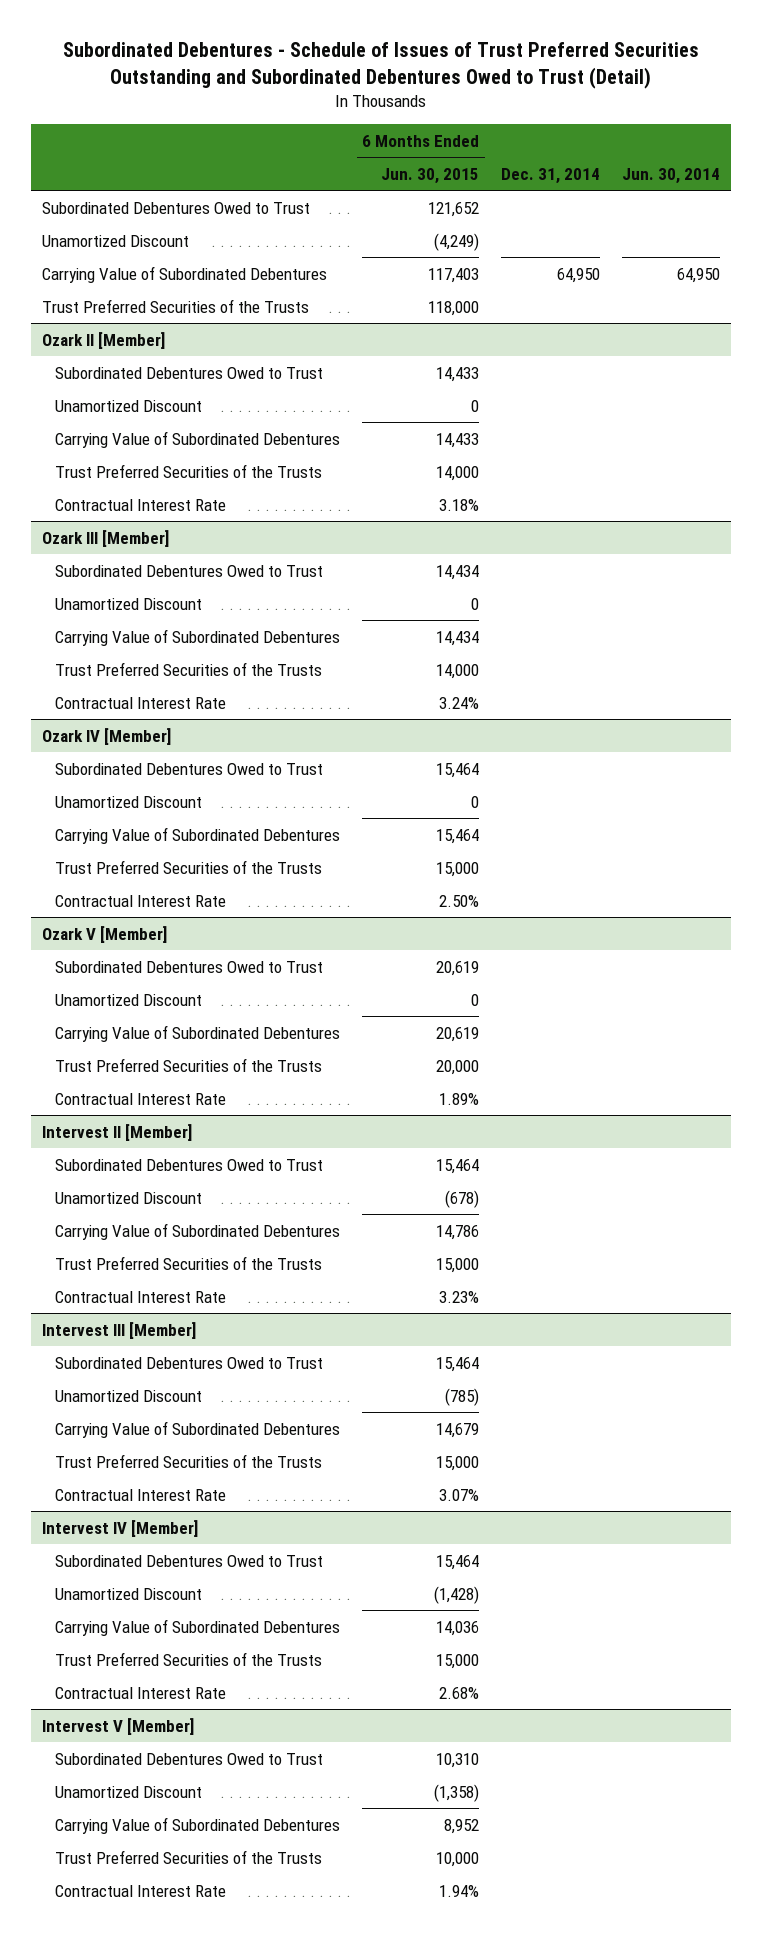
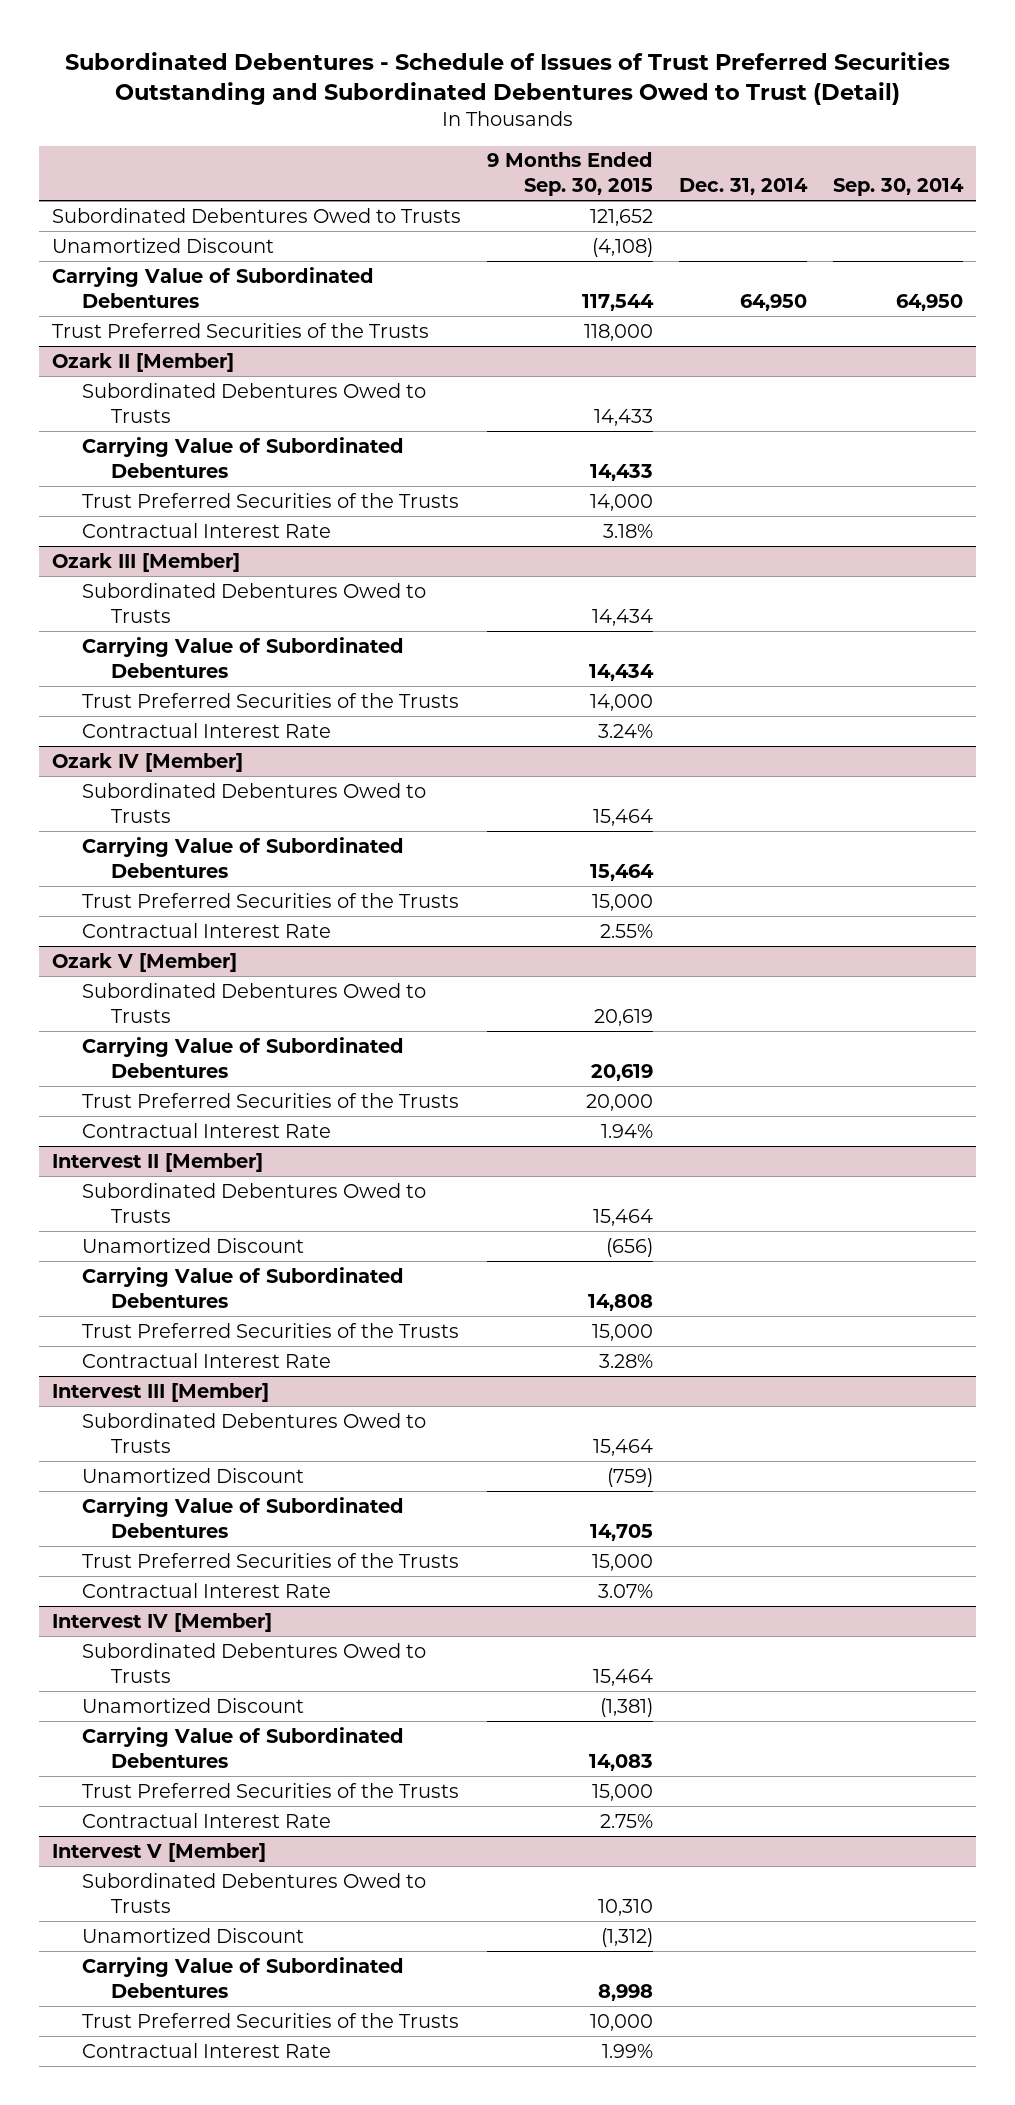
- | 6 Months Ended Jun. 30, 2015 | Dec. 31, 2014 | Jun. 30, 2014
+ | 9 Months Ended Sep. 30, 2015 | Dec. 31, 2014 | Sep. 30, 2014
- Subordinated Debentures Owed to Trust | 121,652 | |
+ Subordinated Debentures Owed to Trusts | 121,652 | |
@ Ozark II [Member]
- Subordinated Debentures Owed to Trust | 14,433 | |
- Unamortized Discount | 0 | |
+ Subordinated Debentures Owed to Trusts | 14,433 | |
@ Ozark III [Member]
- Subordinated Debentures Owed to Trust | 14,434 | |
- Unamortized Discount | 0 | |
+ Subordinated Debentures Owed to Trusts | 14,434 | |
@ Ozark IV [Member]
- Subordinated Debentures Owed to Trust | 15,464 | |
- Unamortized Discount | 0 | |
+ Subordinated Debentures Owed to Trusts | 15,464 | |
@ Ozark V [Member]
- Subordinated Debentures Owed to Trust | 20,619 | |
- Unamortized Discount | 0 | |
+ Subordinated Debentures Owed to Trusts | 20,619 | |
@ Intervest II [Member]
- Subordinated Debentures Owed to Trust | 15,464 | |
+ Subordinated Debentures Owed to Trusts | 15,464 | |
@ Intervest III [Member]
- Subordinated Debentures Owed to Trust | 15,464 | |
+ Subordinated Debentures Owed to Trusts | 15,464 | |
@ Intervest IV [Member]
- Subordinated Debentures Owed to Trust | 15,464 | |
+ Subordinated Debentures Owed to Trusts | 15,464 | |
@ Intervest V [Member]
- Subordinated Debentures Owed to Trust | 10,310 | |
+ Subordinated Debentures Owed to Trusts | 10,310 | |

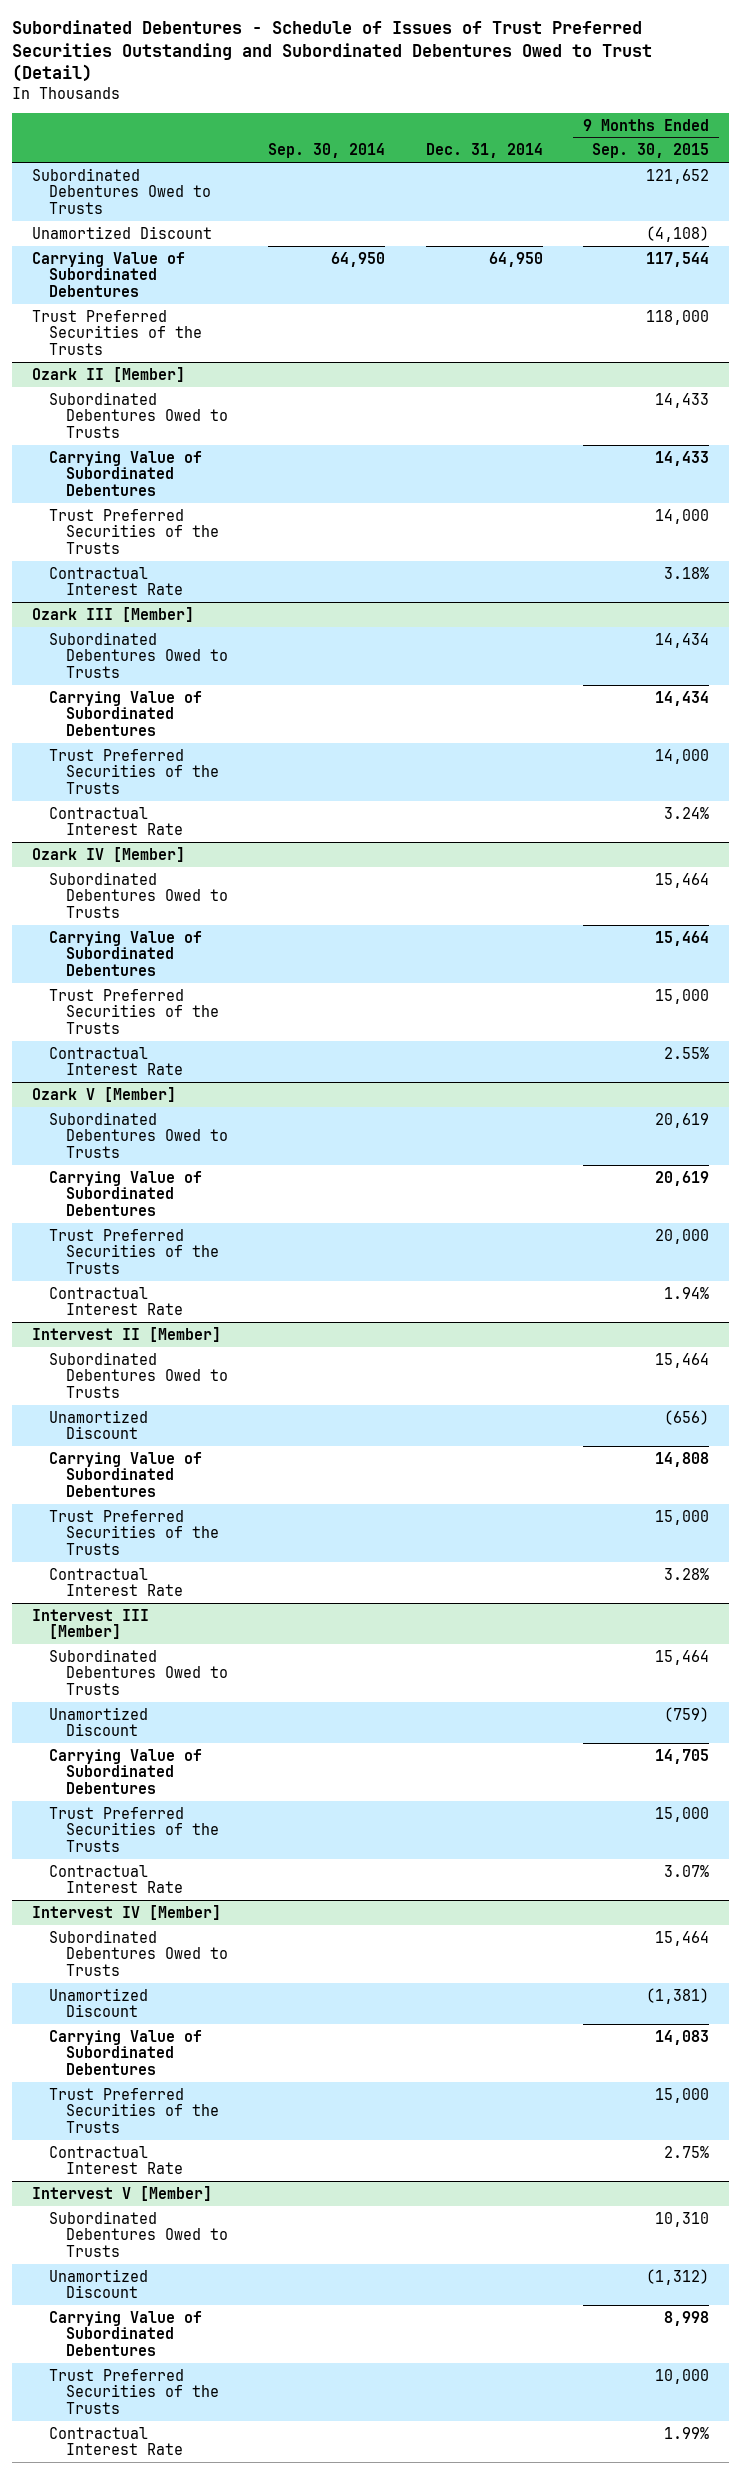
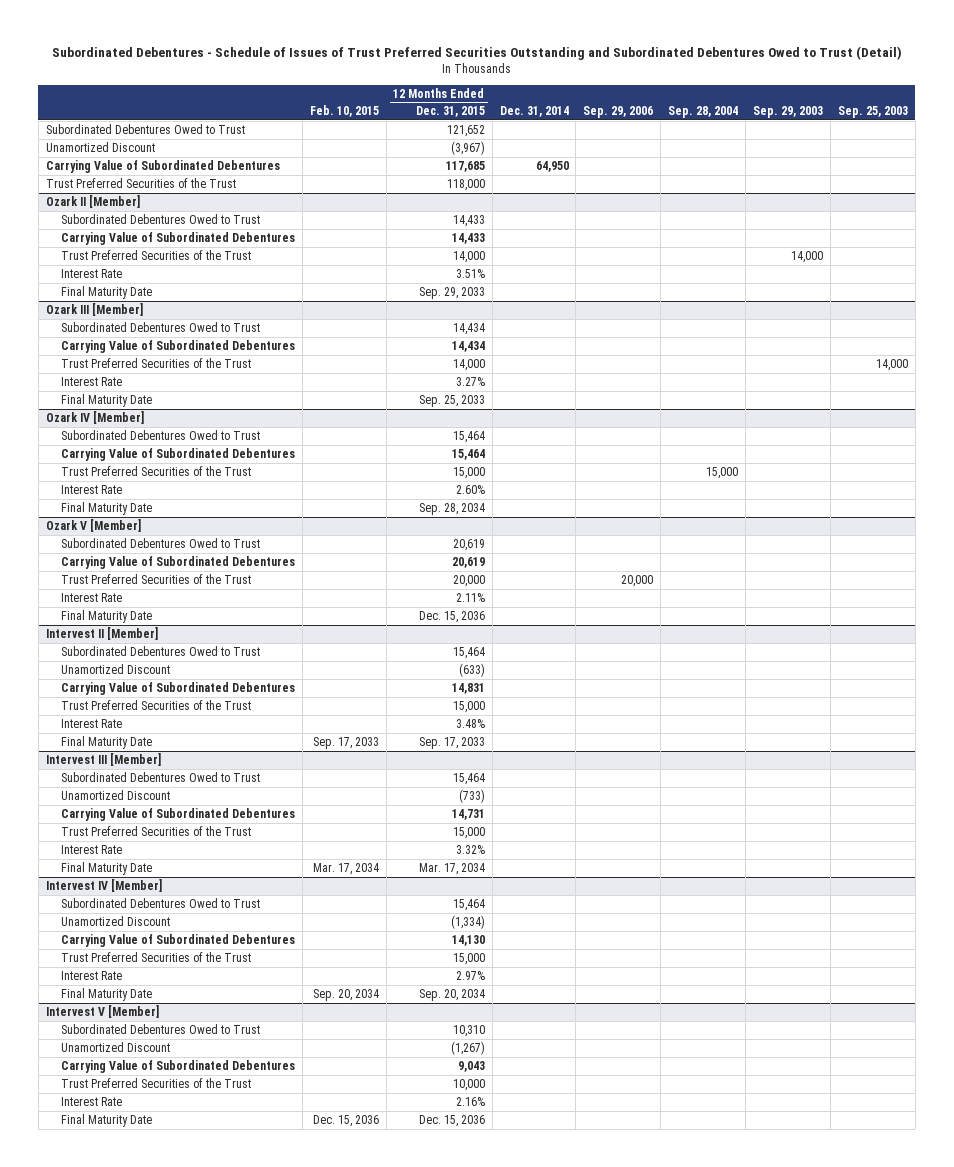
- | Sep. 30, 2014 | Dec. 31, 2014 | 9 Months Ended Sep. 30, 2015
+ | Feb. 10, 2015 | 12 Months Ended Dec. 31, 2015 | Dec. 31, 2014 | Sep. 29, 2006 | Sep. 28, 2004 | Sep. 29, 2003 | Sep. 25, 2003
- Subordinated Debentures Owed to Trusts | | | 121,652
+ Subordinated Debentures Owed to Trust | | 121,652 | | | | |
- Trust Preferred Securities of the Trusts | | | 118,000
+ Trust Preferred Securities of the Trust | | 118,000 | | | | |
@ Ozark II [Member]
- Subordinated Debentures Owed to Trusts | | | 14,433
+ Subordinated Debentures Owed to Trust | | 14,433 | | | | |
- Trust Preferred Securities of the Trusts | | | 14,000
- Contractual Interest Rate | | | 3.18%
+ Trust Preferred Securities of the Trust | | 14,000 | | | | 14,000 |
+ Interest Rate | | 3.51% | | | | |
+ Final Maturity Date | | Sep. 29, 2033 | | | | |
@ Ozark III [Member]
- Subordinated Debentures Owed to Trusts | | | 14,434
+ Subordinated Debentures Owed to Trust | | 14,434 | | | | |
- Trust Preferred Securities of the Trusts | | | 14,000
- Contractual Interest Rate | | | 3.24%
+ Trust Preferred Securities of the Trust | | 14,000 | | | | | 14,000
+ Interest Rate | | 3.27% | | | | |
+ Final Maturity Date | | Sep. 25, 2033 | | | | |
@ Ozark IV [Member]
- Subordinated Debentures Owed to Trusts | | | 15,464
+ Subordinated Debentures Owed to Trust | | 15,464 | | | | |
- Trust Preferred Securities of the Trusts | | | 15,000
- Contractual Interest Rate | | | 2.55%
+ Trust Preferred Securities of the Trust | | 15,000 | | | 15,000 | |
+ Interest Rate | | 2.60% | | | | |
+ Final Maturity Date | | Sep. 28, 2034 | | | | |
@ Ozark V [Member]
- Subordinated Debentures Owed to Trusts | | | 20,619
+ Subordinated Debentures Owed to Trust | | 20,619 | | | | |
- Trust Preferred Securities of the Trusts | | | 20,000
- Contractual Interest Rate | | | 1.94%
+ Trust Preferred Securities of the Trust | | 20,000 | | 20,000 | | |
+ Interest Rate | | 2.11% | | | | |
+ Final Maturity Date | | Dec. 15, 2036 | | | | |
@ Intervest II [Member]
- Subordinated Debentures Owed to Trusts | | | 15,464
+ Subordinated Debentures Owed to Trust | | 15,464 | | | | |
- Trust Preferred Securities of the Trusts | | | 15,000
- Contractual Interest Rate | | | 3.28%
+ Trust Preferred Securities of the Trust | | 15,000 | | | | |
+ Interest Rate | | 3.48% | | | | |
+ Final Maturity Date | Sep. 17, 2033 | Sep. 17, 2033 | | | | |
@ Intervest III [Member]
- Subordinated Debentures Owed to Trusts | | | 15,464
+ Subordinated Debentures Owed to Trust | | 15,464 | | | | |
- Trust Preferred Securities of the Trusts | | | 15,000
- Contractual Interest Rate | | | 3.07%
+ Trust Preferred Securities of the Trust | | 15,000 | | | | |
+ Interest Rate | | 3.32% | | | | |
+ Final Maturity Date | Mar. 17, 2034 | Mar. 17, 2034 | | | | |
@ Intervest IV [Member]
- Subordinated Debentures Owed to Trusts | | | 15,464
+ Subordinated Debentures Owed to Trust | | 15,464 | | | | |
- Trust Preferred Securities of the Trusts | | | 15,000
- Contractual Interest Rate | | | 2.75%
+ Trust Preferred Securities of the Trust | | 15,000 | | | | |
+ Interest Rate | | 2.97% | | | | |
+ Final Maturity Date | Sep. 20, 2034 | Sep. 20, 2034 | | | | |
@ Intervest V [Member]
- Subordinated Debentures Owed to Trusts | | | 10,310
+ Subordinated Debentures Owed to Trust | | 10,310 | | | | |
- Trust Preferred Securities of the Trusts | | | 10,000
- Contractual Interest Rate | | | 1.99%
+ Trust Preferred Securities of the Trust | | 10,000 | | | | |
+ Interest Rate | | 2.16% | | | | |
+ Final Maturity Date | Dec. 15, 2036 | Dec. 15, 2036 | | | | |

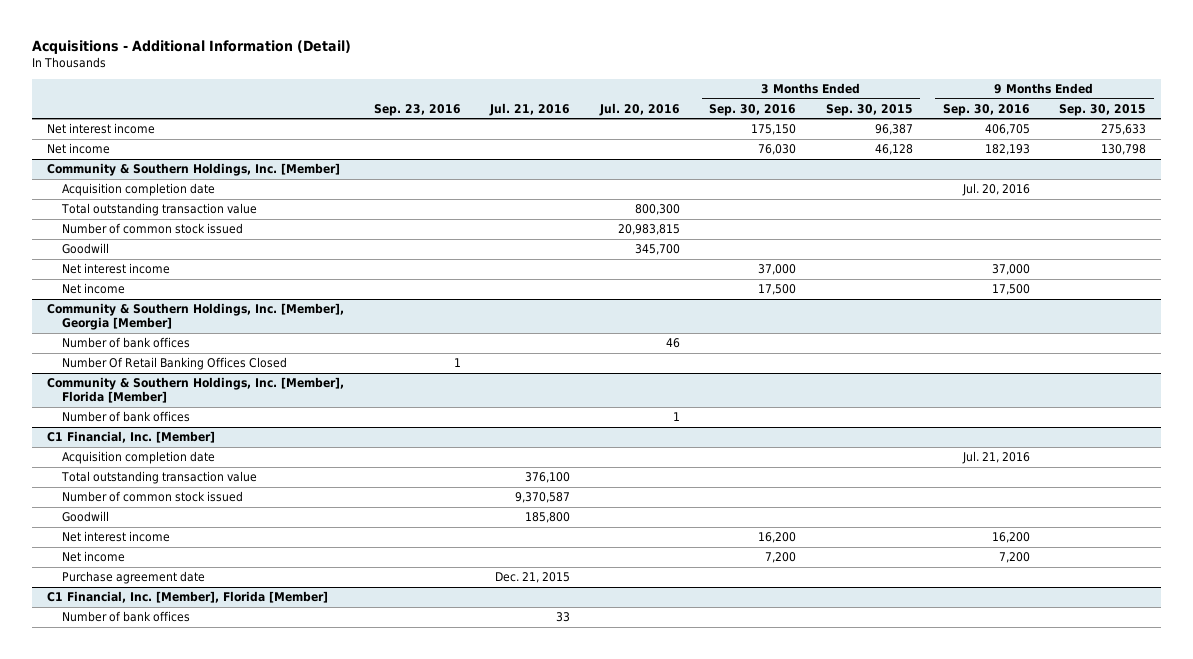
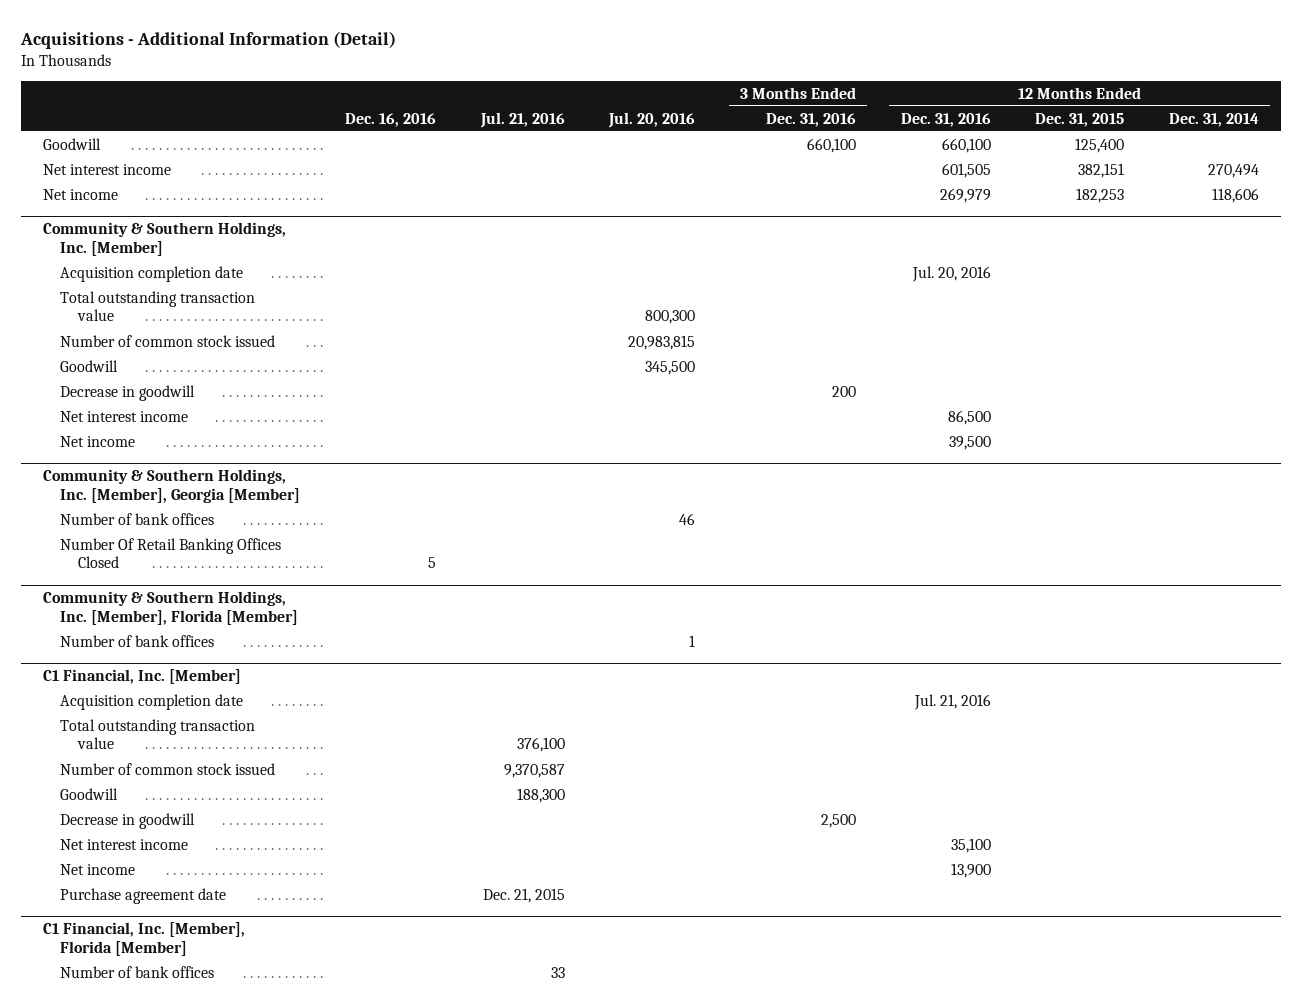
- | Sep. 23, 2016 | Jul. 21, 2016 | Jul. 20, 2016 | 3 Months Ended Sep. 30, 2016 | 3 Months Ended Sep. 30, 2015 | 9 Months Ended Sep. 30, 2016 | 9 Months Ended Sep. 30, 2015
+ | Dec. 16, 2016 | Jul. 21, 2016 | Jul. 20, 2016 | 3 Months Ended Dec. 31, 2016 | 12 Months Ended Dec. 31, 2016 | 12 Months Ended Dec. 31, 2015 | 12 Months Ended Dec. 31, 2014
+ Goodwill | | | | 660,100 | 660,100 | 125,400 |
@ Community & Southern Holdings, Inc. [Member]
- Goodwill | | | 345,700 | | | |
+ Goodwill | | | 345,500 | | | |
+ Decrease in goodwill | | | | 200 | | |
@ C1 Financial, Inc. [Member]
- Goodwill | | 185,800 | | | | |
+ Goodwill | | 188,300 | | | | |
+ Decrease in goodwill | | | | 2,500 | | |

